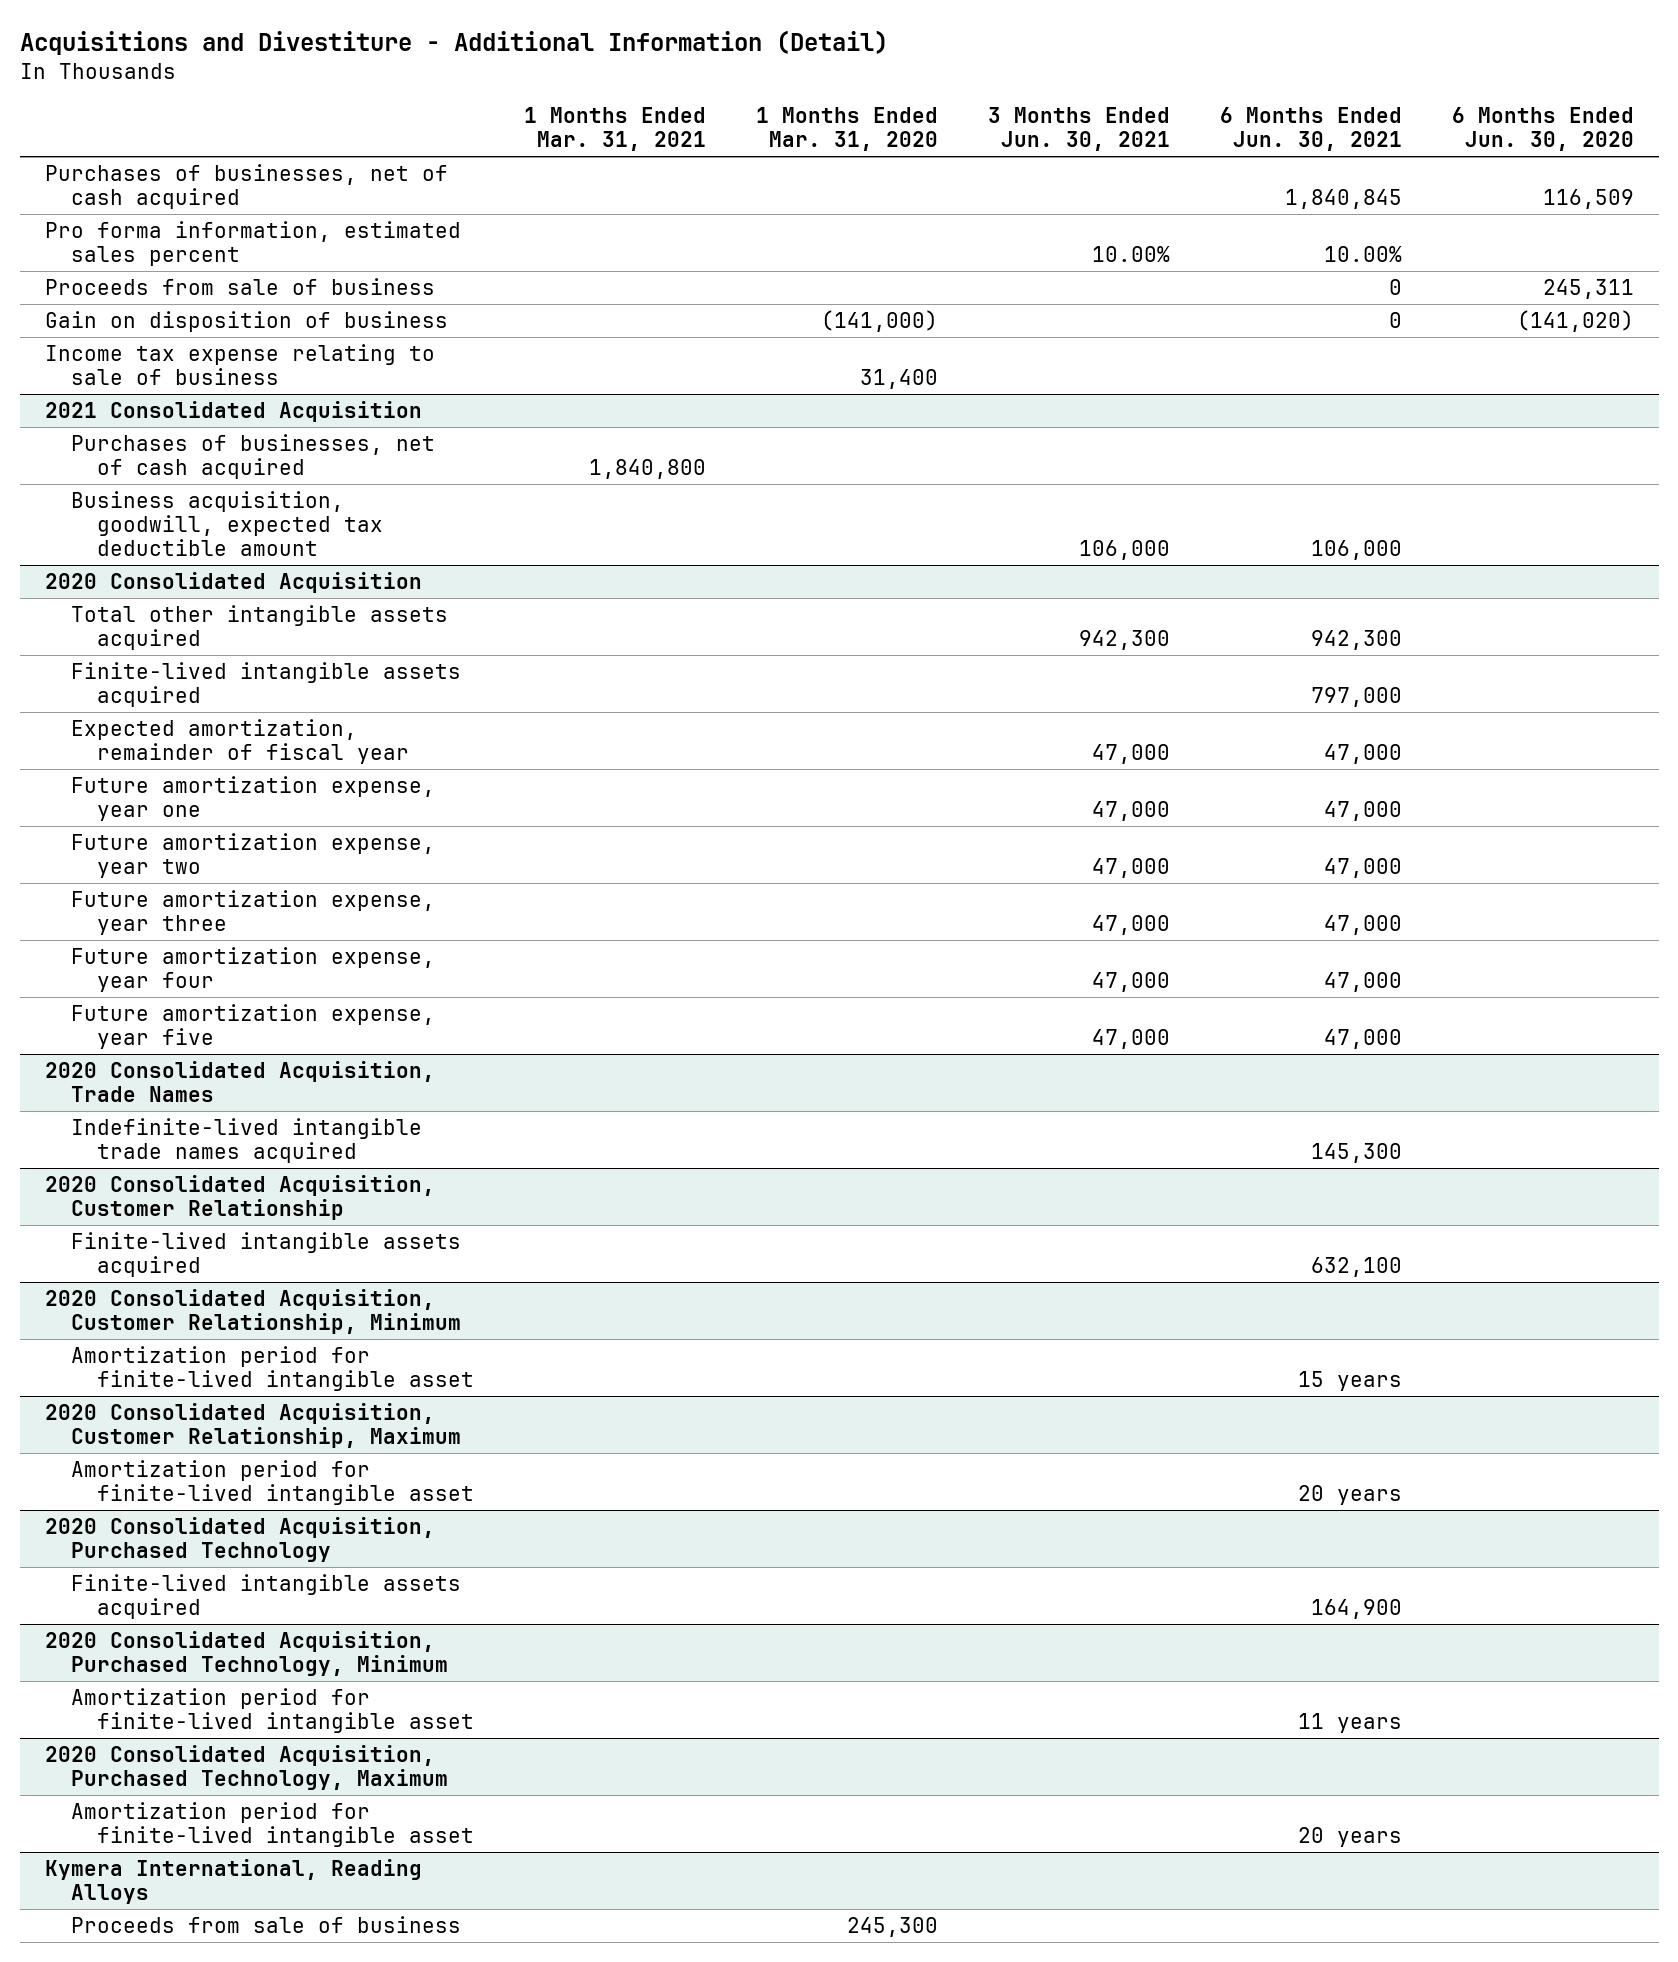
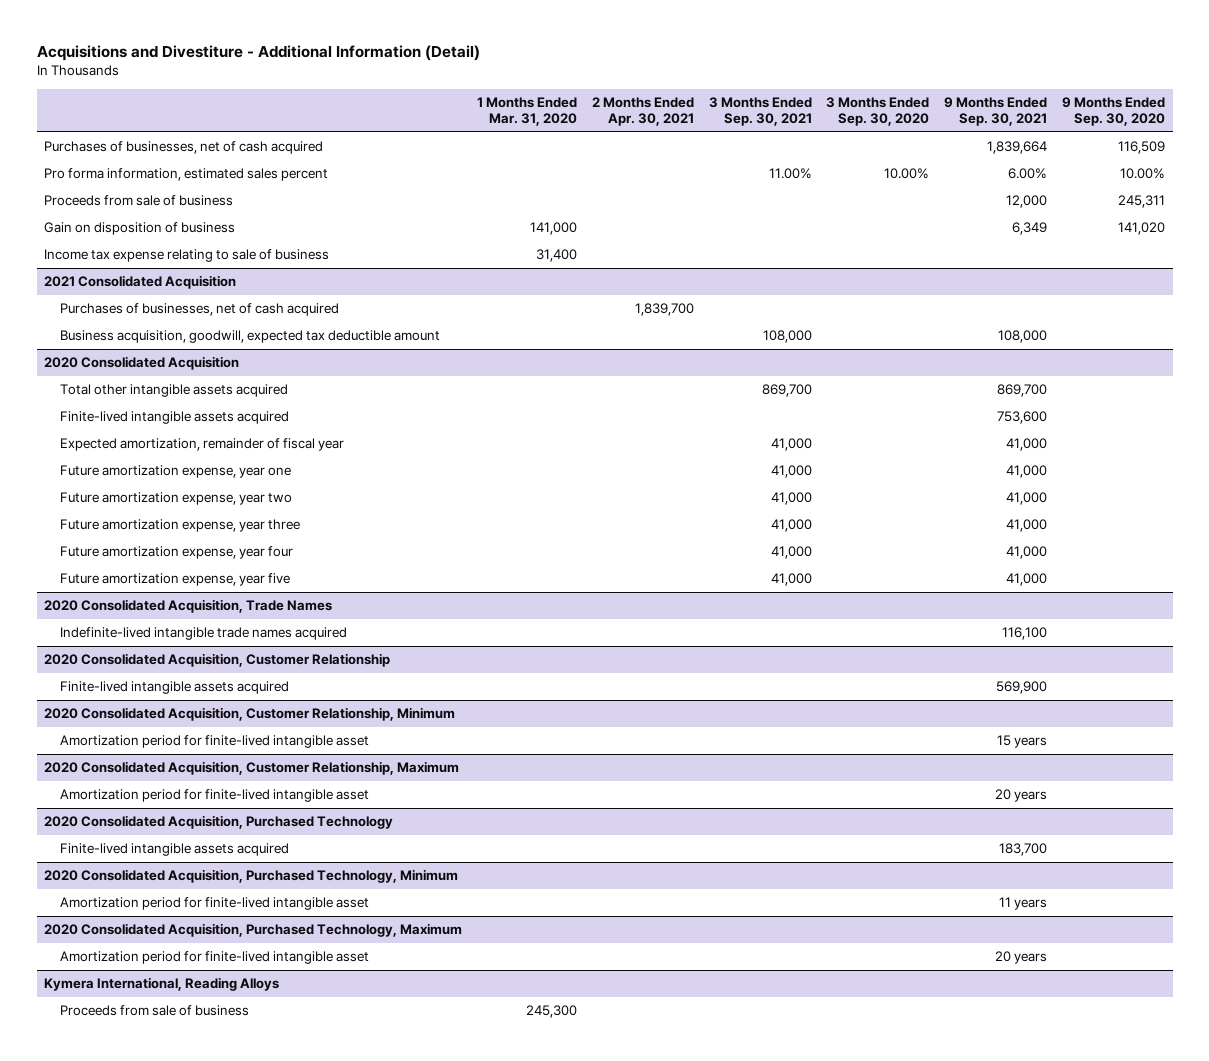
- | 1 Months Ended Mar. 31, 2021 | 1 Months Ended Mar. 31, 2020 | 3 Months Ended Jun. 30, 2021 | 6 Months Ended Jun. 30, 2021 | 6 Months Ended Jun. 30, 2020
+ | 1 Months Ended Mar. 31, 2020 | 2 Months Ended Apr. 30, 2021 | 3 Months Ended Sep. 30, 2021 | 3 Months Ended Sep. 30, 2020 | 9 Months Ended Sep. 30, 2021 | 9 Months Ended Sep. 30, 2020
- Gain on disposition of business | | (141,000) | | 0 | (141,020)
+ Gain on disposition of business | 141,000 | | | | 6,349 | 141,020

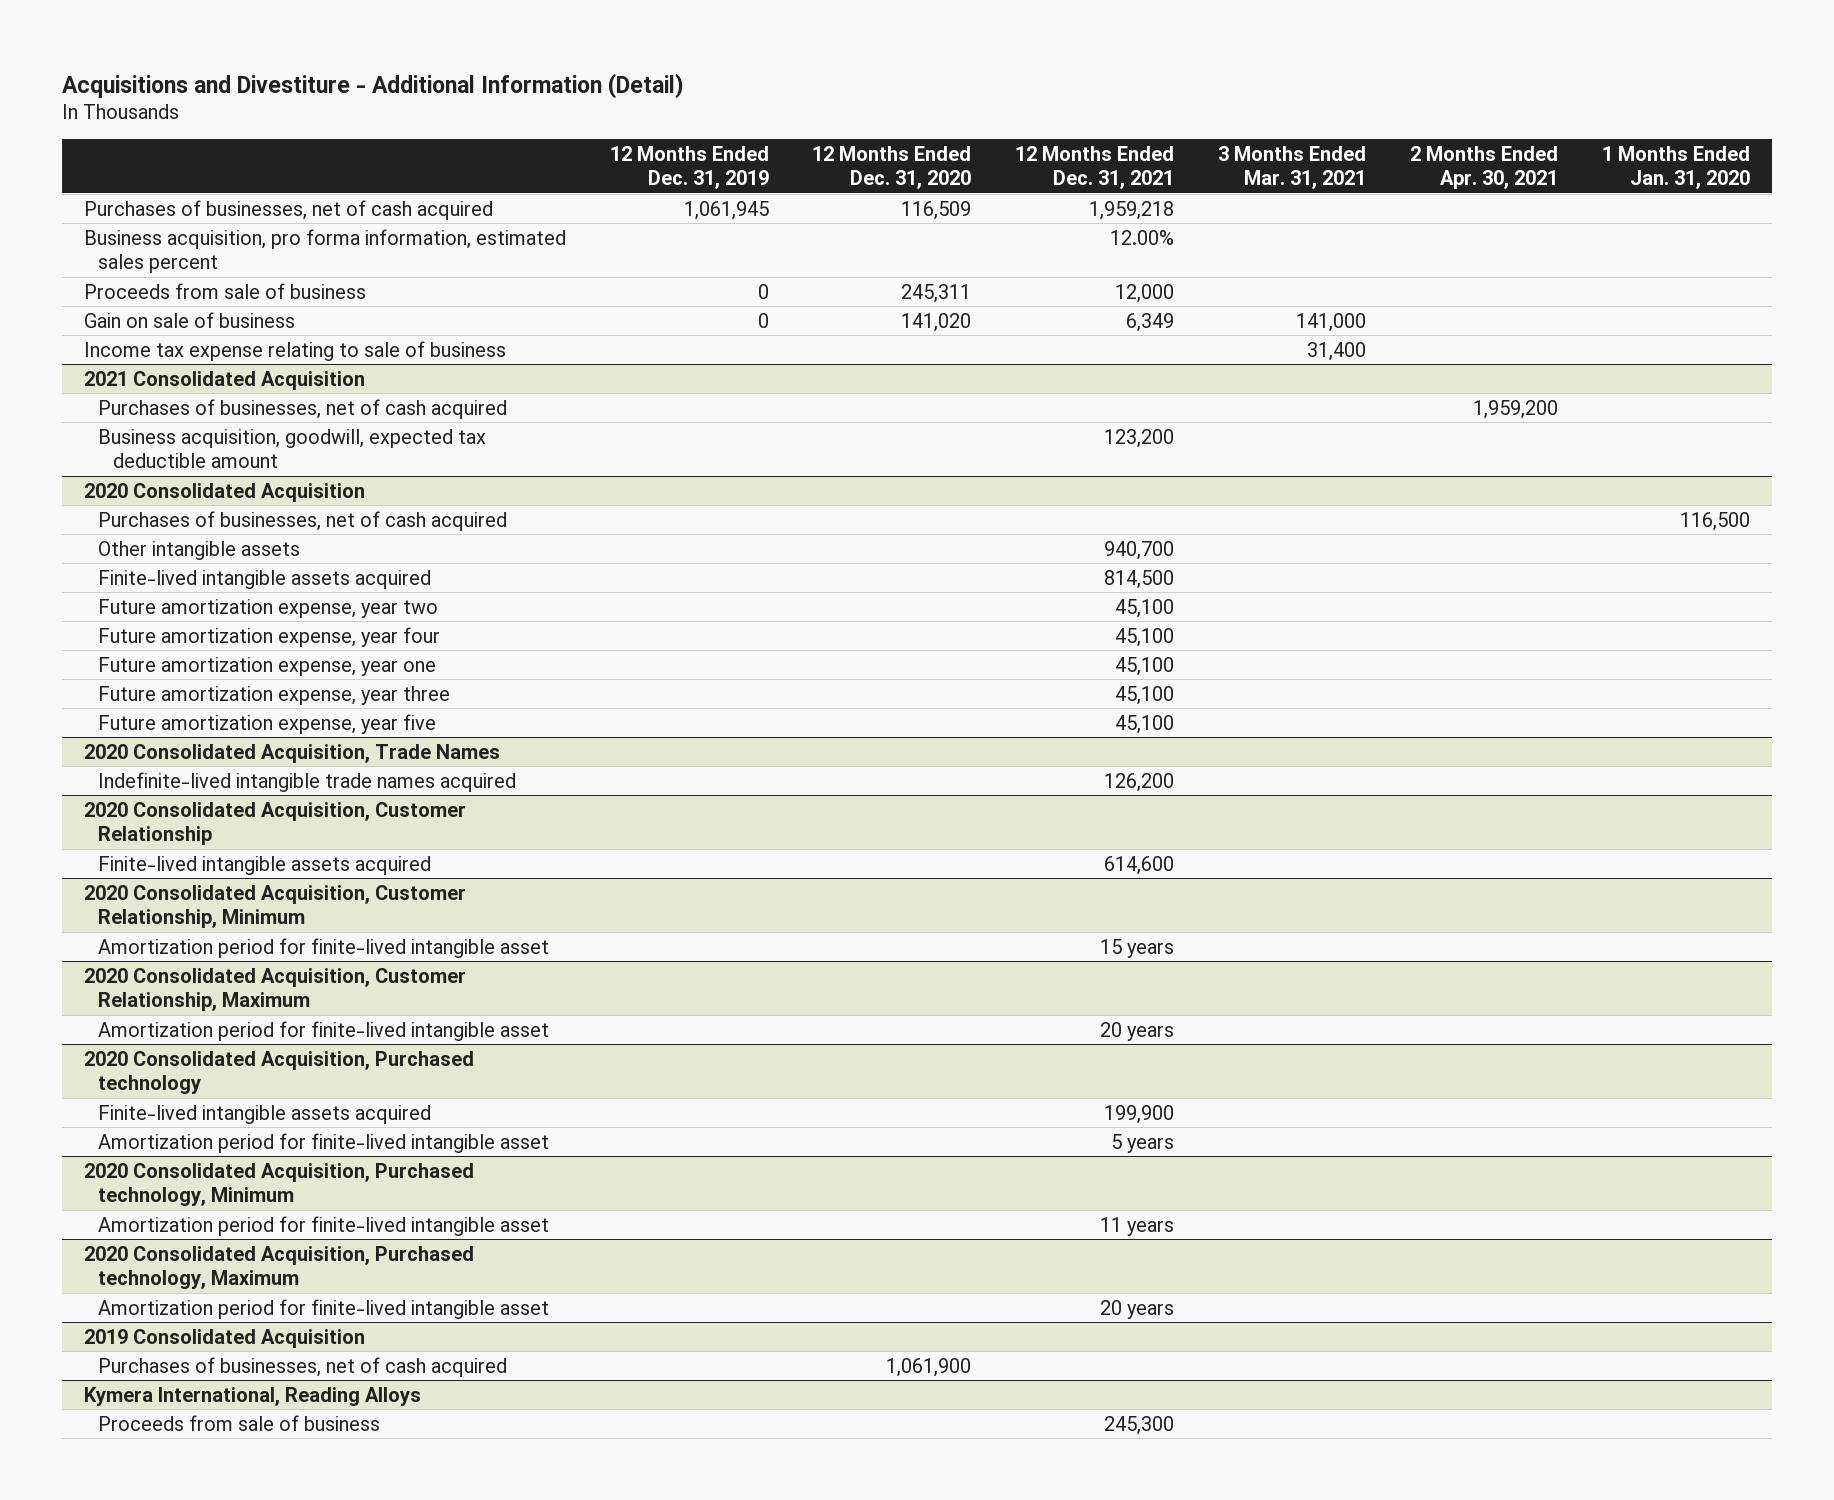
- | 1 Months Ended Mar. 31, 2020 | 2 Months Ended Apr. 30, 2021 | 3 Months Ended Sep. 30, 2021 | 3 Months Ended Sep. 30, 2020 | 9 Months Ended Sep. 30, 2021 | 9 Months Ended Sep. 30, 2020
+ | 12 Months Ended Dec. 31, 2019 | 12 Months Ended Dec. 31, 2020 | 12 Months Ended Dec. 31, 2021 | 3 Months Ended Mar. 31, 2021 | 2 Months Ended Apr. 30, 2021 | 1 Months Ended Jan. 31, 2020
- Pro forma information, estimated sales percent | | | 11.00% | 10.00% | 6.00% | 10.00%
+ Business acquisition, pro forma information, estimated sales percent | | | 12.00% | | |
- Gain on disposition of business | 141,000 | | | | 6,349 | 141,020
+ Gain on sale of business | 0 | 141,020 | 6,349 | 141,000 | |
@ 2021 Consolidated Acquisition
- Purchases of businesses, net of cash acquired | | 1,839,700 | | | |
+ Purchases of businesses, net of cash acquired | | | | | 1,959,200 |
@ 2020 Consolidated Acquisition
- Total other intangible assets acquired | | | 869,700 | | 869,700 |
+ Purchases of businesses, net of cash acquired | | | | | | 116,500
+ Other intangible assets | | | 940,700 | | |
- Expected amortization, remainder of fiscal year | | | 41,000 | | 41,000 |
moved down: Future amortization expense, year one | | | 45,100 | | |
moved down: Future amortization expense, year three | | | 45,100 | | |
- 2020 Consolidated Acquisition, Purchased Technology
+ 2020 Consolidated Acquisition, Purchased technology
- 2020 Consolidated Acquisition, Purchased Technology, Minimum
+ Amortization period for finite-lived intangible asset | | | 5 years | | |
+ 2020 Consolidated Acquisition, Purchased technology, Minimum
- 2020 Consolidated Acquisition, Purchased Technology, Maximum
+ 2020 Consolidated Acquisition, Purchased technology, Maximum
+ 2019 Consolidated Acquisition
+ Purchases of businesses, net of cash acquired | | 1,061,900 | | | |

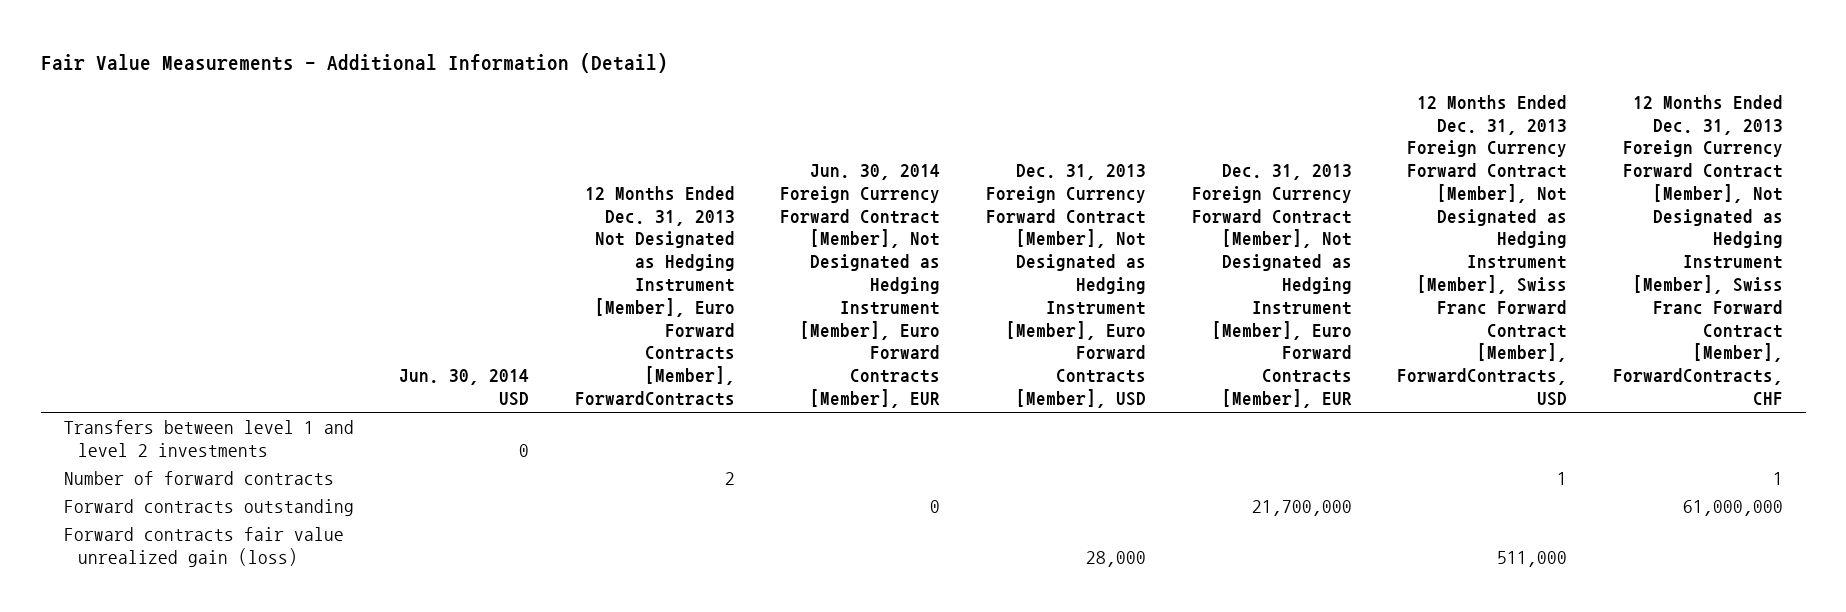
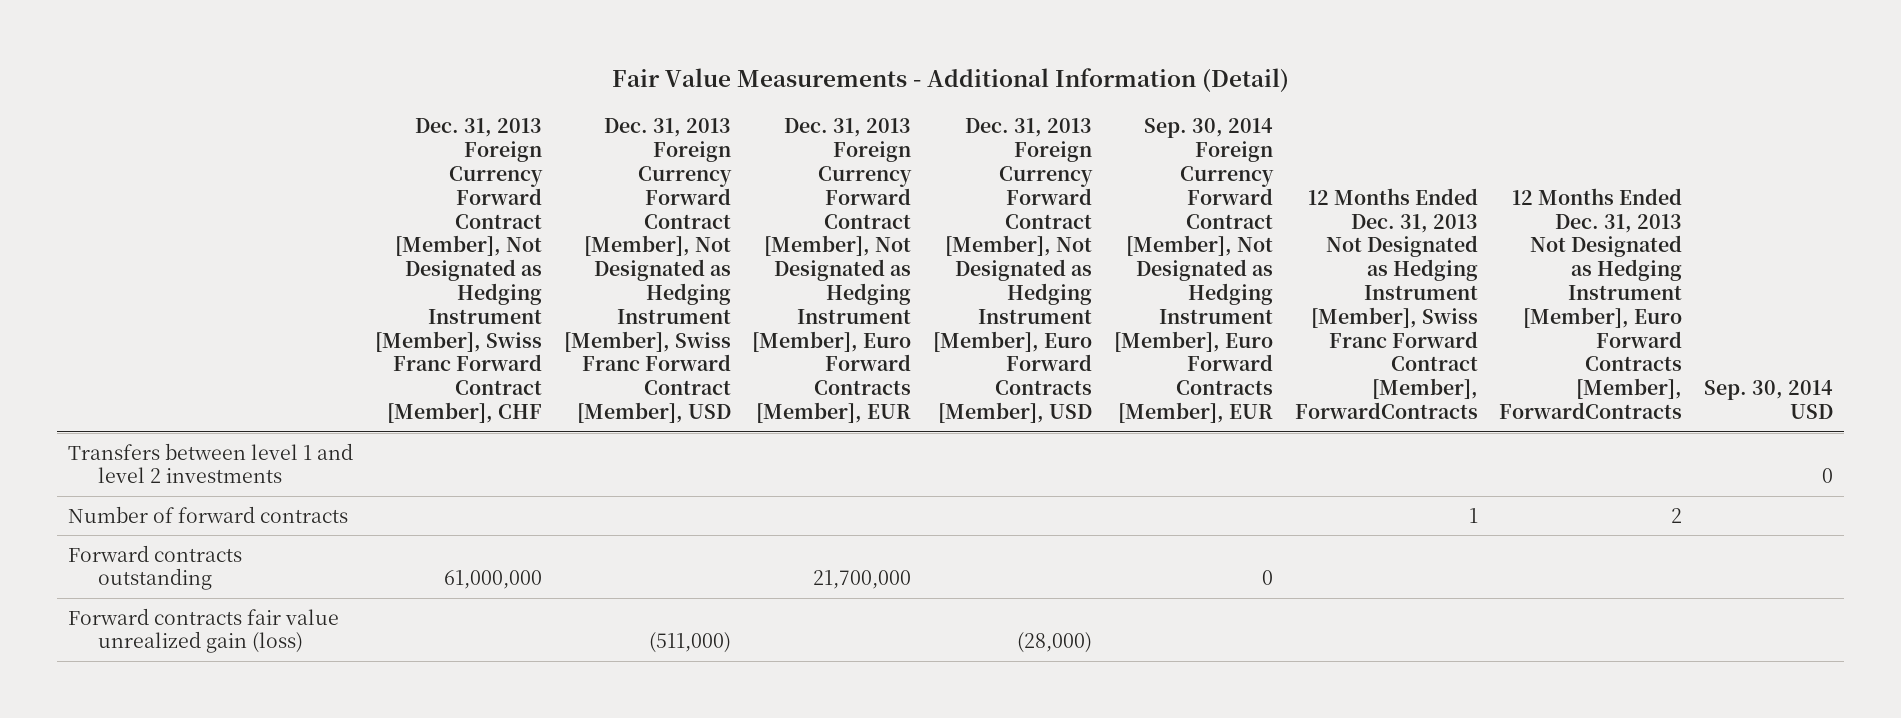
- | Jun. 30, 2014 USD | 12 Months Ended Dec. 31, 2013 Not Designated as Hedging Instrument [Member], Euro Forward Contracts [Member], ForwardContracts | Jun. 30, 2014 Foreign Currency Forward Contract [Member], Not Designated as Hedging Instrument [Member], Euro Forward Contracts [Member], EUR | Dec. 31, 2013 Foreign Currency Forward Contract [Member], Not Designated as Hedging Instrument [Member], Euro Forward Contracts [Member], USD | Dec. 31, 2013 Foreign Currency Forward Contract [Member], Not Designated as Hedging Instrument [Member], Euro Forward Contracts [Member], EUR | 12 Months Ended Dec. 31, 2013 Foreign Currency Forward Contract [Member], Not Designated as Hedging Instrument [Member], Swiss Franc Forward Contract [Member], ForwardContracts, USD | 12 Months Ended Dec. 31, 2013 Foreign Currency Forward Contract [Member], Not Designated as Hedging Instrument [Member], Swiss Franc Forward Contract [Member], ForwardContracts, CHF
+ | Dec. 31, 2013 Foreign Currency Forward Contract [Member], Not Designated as Hedging Instrument [Member], Swiss Franc Forward Contract [Member], CHF | Dec. 31, 2013 Foreign Currency Forward Contract [Member], Not Designated as Hedging Instrument [Member], Swiss Franc Forward Contract [Member], USD | Dec. 31, 2013 Foreign Currency Forward Contract [Member], Not Designated as Hedging Instrument [Member], Euro Forward Contracts [Member], EUR | Dec. 31, 2013 Foreign Currency Forward Contract [Member], Not Designated as Hedging Instrument [Member], Euro Forward Contracts [Member], USD | Sep. 30, 2014 Foreign Currency Forward Contract [Member], Not Designated as Hedging Instrument [Member], Euro Forward Contracts [Member], EUR | 12 Months Ended Dec. 31, 2013 Not Designated as Hedging Instrument [Member], Swiss Franc Forward Contract [Member], ForwardContracts | 12 Months Ended Dec. 31, 2013 Not Designated as Hedging Instrument [Member], Euro Forward Contracts [Member], ForwardContracts | Sep. 30, 2014 USD
- Forward contracts fair value unrealized gain (loss) | | | | 28,000 | | 511,000 |
+ Forward contracts fair value unrealized gain (loss) | | (511,000) | | (28,000) | | | |

